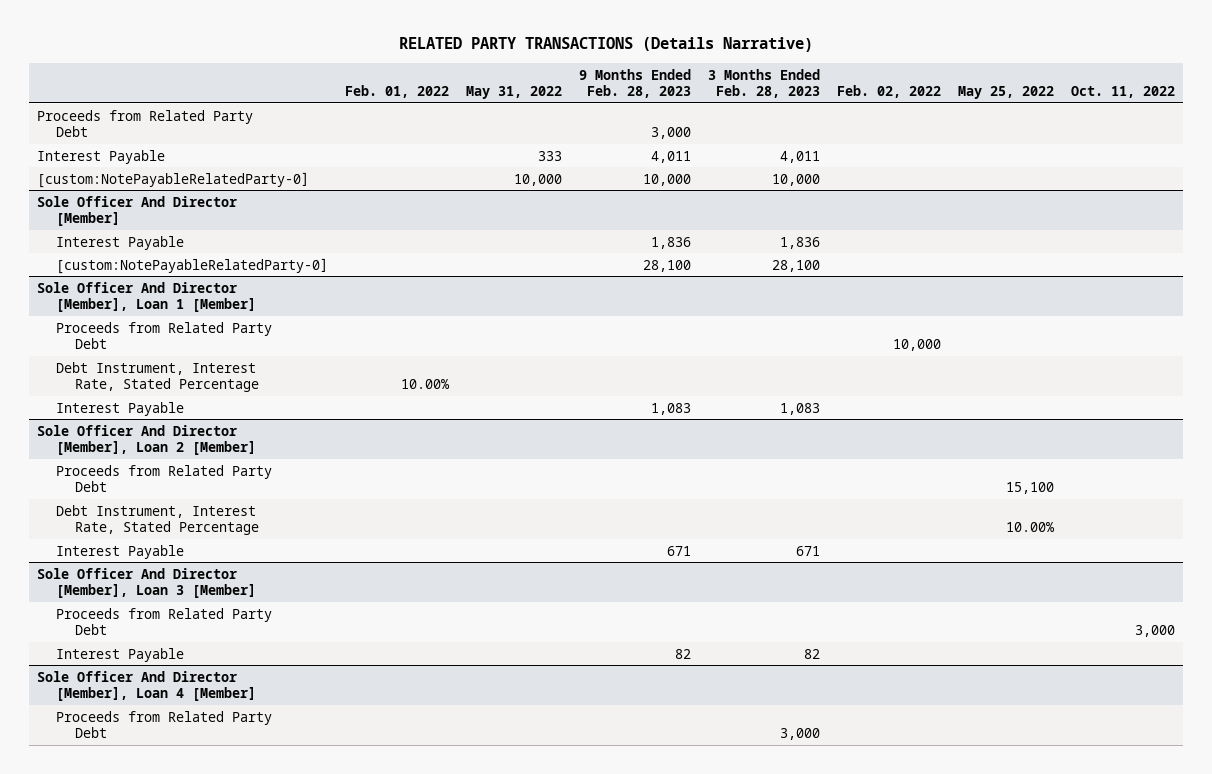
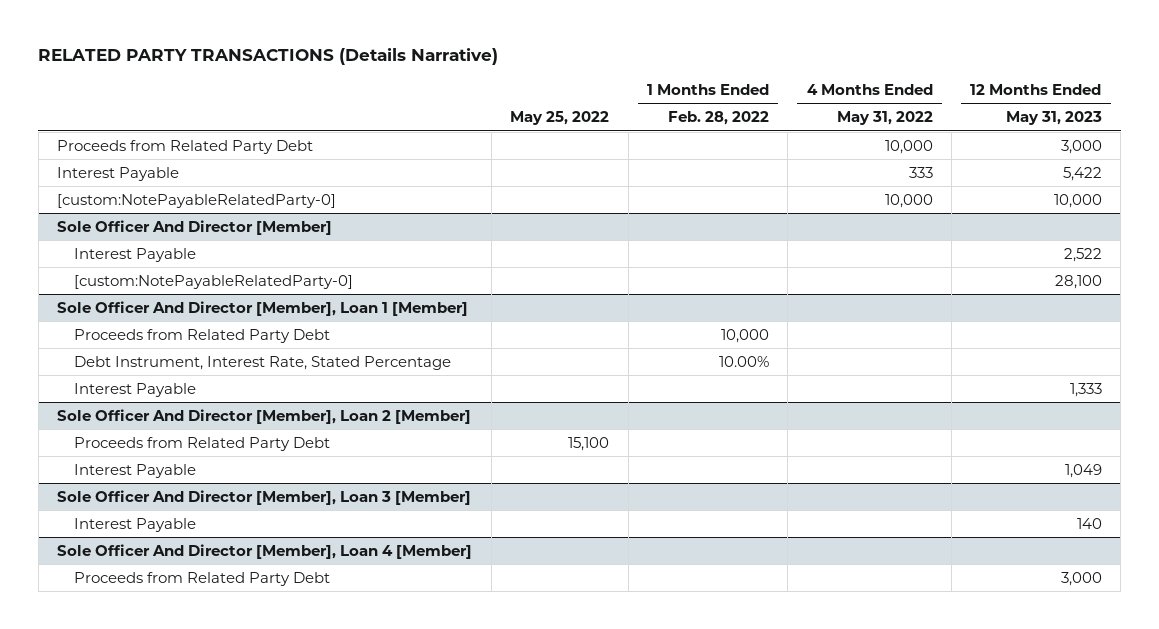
- | Feb. 01, 2022 | May 31, 2022 | 9 Months Ended Feb. 28, 2023 | 3 Months Ended Feb. 28, 2023 | Feb. 02, 2022 | May 25, 2022 | Oct. 11, 2022
+ | May 25, 2022 | 1 Months Ended Feb. 28, 2022 | 4 Months Ended May 31, 2022 | 12 Months Ended May 31, 2023
@ Sole Officer And Director [Member], Loan 2 [Member]
- Debt Instrument, Interest Rate, Stated Percentage | | | | | | 10.00% |
@ Sole Officer And Director [Member], Loan 3 [Member]
- Proceeds from Related Party Debt | | | | | | | 3,000

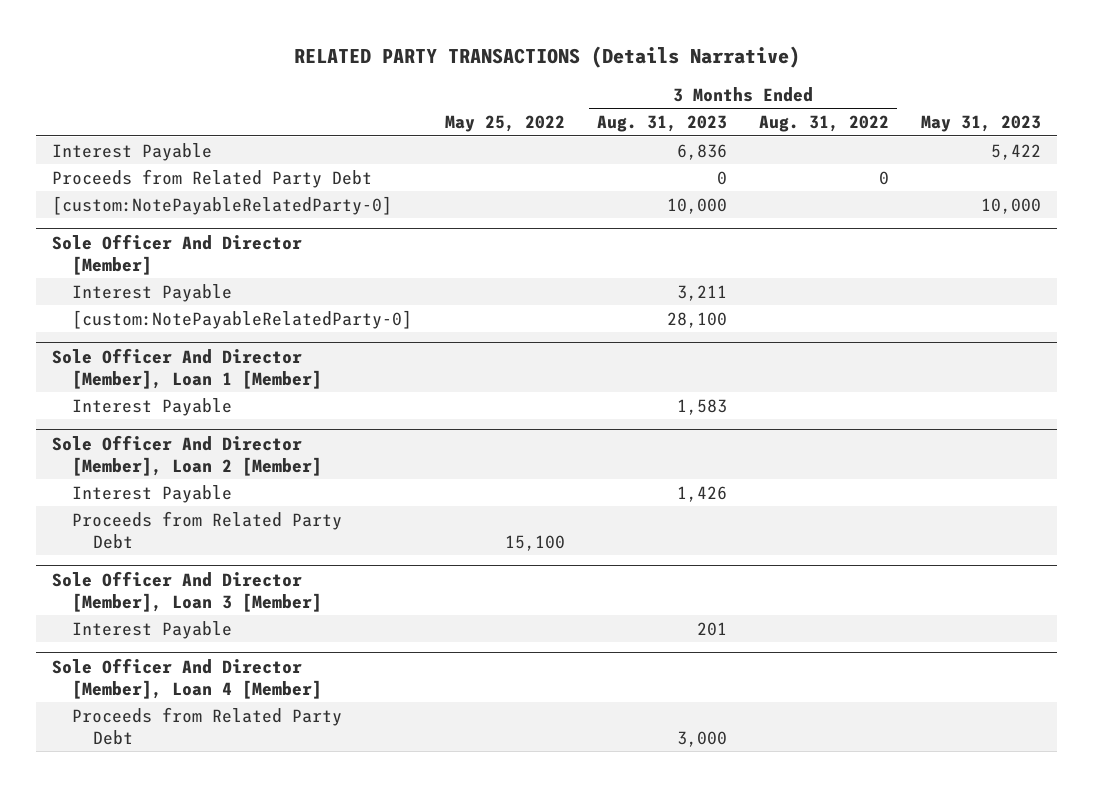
- | May 25, 2022 | 1 Months Ended Feb. 28, 2022 | 4 Months Ended May 31, 2022 | 12 Months Ended May 31, 2023
+ | May 25, 2022 | 3 Months Ended Aug. 31, 2023 | 3 Months Ended Aug. 31, 2022 | May 31, 2023
moved down: Proceeds from Related Party Debt | | 0 | 0 |
@ Sole Officer And Director [Member], Loan 1 [Member]
- Proceeds from Related Party Debt | | 10,000 | |
- Debt Instrument, Interest Rate, Stated Percentage | | 10.00% | |
@ Sole Officer And Director [Member], Loan 2 [Member]
moved down: Proceeds from Related Party Debt | 15,100 | | |

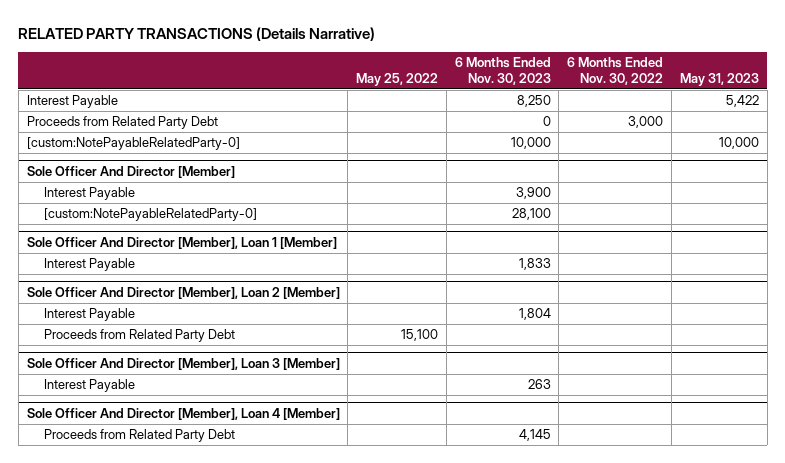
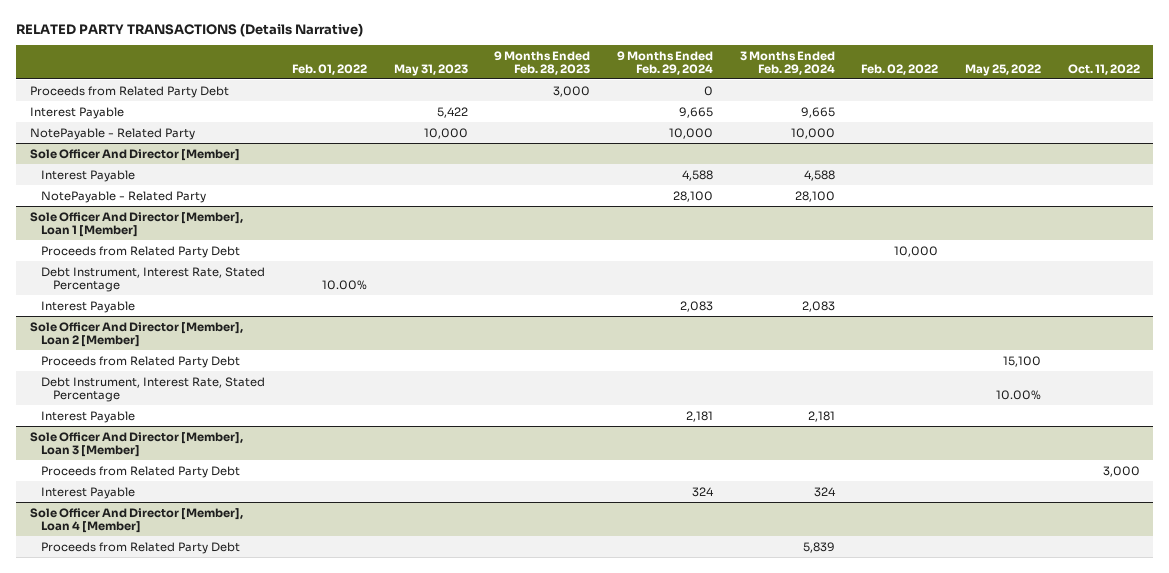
- | May 25, 2022 | 6 Months Ended Nov. 30, 2023 | 6 Months Ended Nov. 30, 2022 | May 31, 2023
+ | Feb. 01, 2022 | May 31, 2023 | 9 Months Ended Feb. 28, 2023 | 9 Months Ended Feb. 29, 2024 | 3 Months Ended Feb. 29, 2024 | Feb. 02, 2022 | May 25, 2022 | Oct. 11, 2022
- [custom:NotePayableRelatedParty-0] | | 10,000 | | 10,000
moved down: Interest Payable | | 5,422 | | 9,665 | 9,665 | | |
+ NotePayable - Related Party | | 10,000 | | 10,000 | 10,000 | | |
@ Sole Officer And Director [Member]
- [custom:NotePayableRelatedParty-0] | | 28,100 | |
+ NotePayable - Related Party | | | | 28,100 | 28,100 | | |
@ Sole Officer And Director [Member], Loan 1 [Member]
+ Proceeds from Related Party Debt | | | | | | 10,000 | |
+ Debt Instrument, Interest Rate, Stated Percentage | 10.00% | | | | | | |
@ Sole Officer And Director [Member], Loan 2 [Member]
+ Debt Instrument, Interest Rate, Stated Percentage | | | | | | | 10.00% |
moved down: Interest Payable | | | | 2,181 | 2,181 | | |
@ Sole Officer And Director [Member], Loan 3 [Member]
+ Proceeds from Related Party Debt | | | | | | | | 3,000

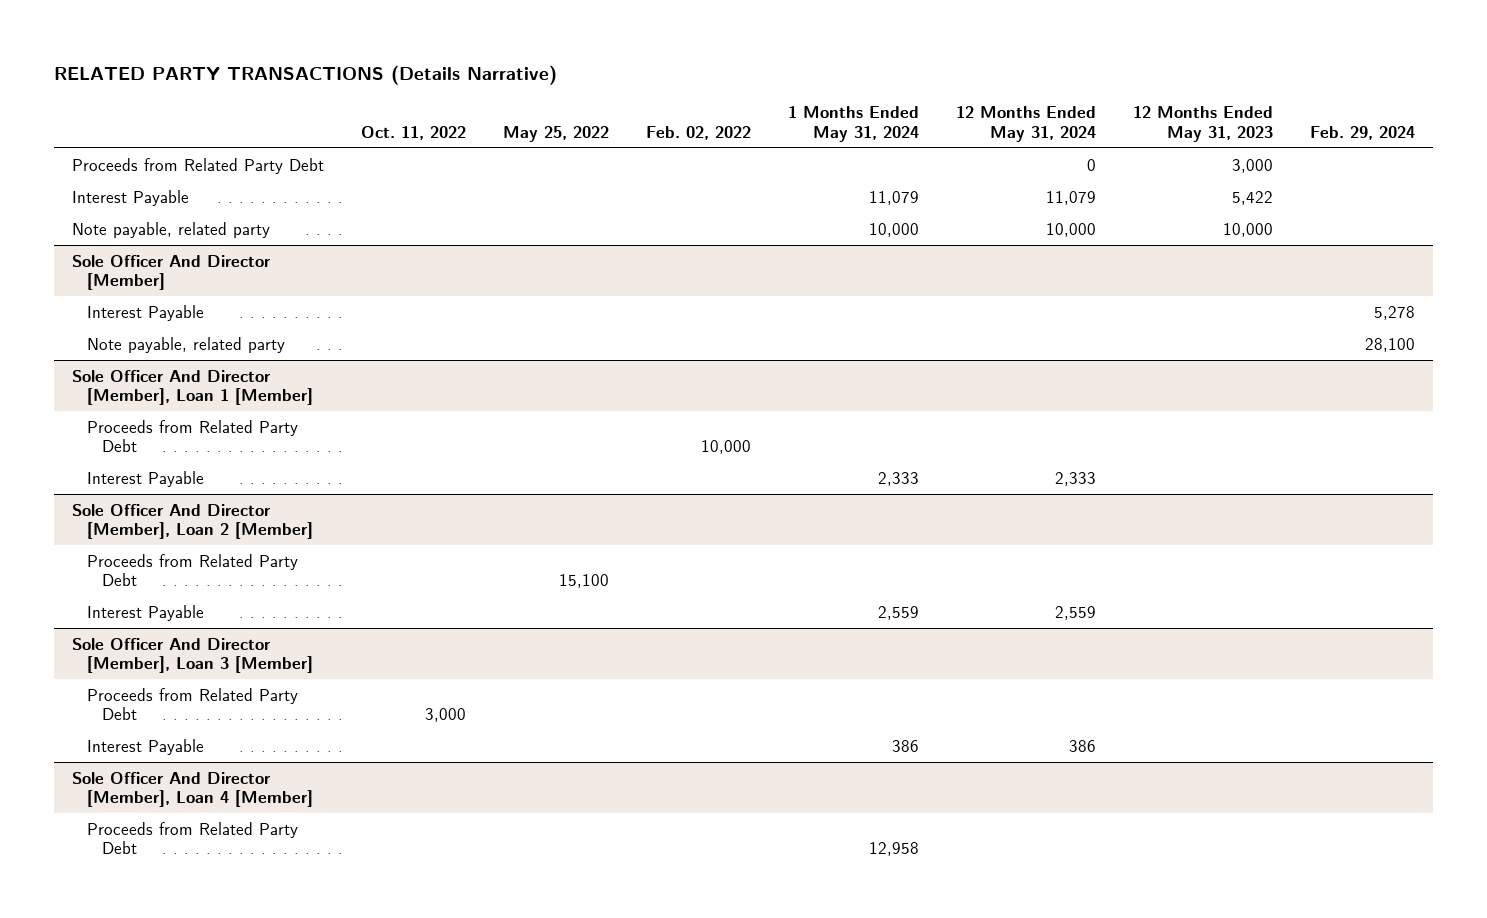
- | Feb. 01, 2022 | May 31, 2023 | 9 Months Ended Feb. 28, 2023 | 9 Months Ended Feb. 29, 2024 | 3 Months Ended Feb. 29, 2024 | Feb. 02, 2022 | May 25, 2022 | Oct. 11, 2022
+ | Oct. 11, 2022 | May 25, 2022 | Feb. 02, 2022 | 1 Months Ended May 31, 2024 | 12 Months Ended May 31, 2024 | 12 Months Ended May 31, 2023 | Feb. 29, 2024
- NotePayable - Related Party | | 10,000 | | 10,000 | 10,000 | | |
+ Note payable, related party | | | | 10,000 | 10,000 | 10,000 |
@ Sole Officer And Director [Member]
- NotePayable - Related Party | | | | 28,100 | 28,100 | | |
+ Note payable, related party | | | | | | | 28,100
@ Sole Officer And Director [Member], Loan 1 [Member]
- Debt Instrument, Interest Rate, Stated Percentage | 10.00% | | | | | | |
@ Sole Officer And Director [Member], Loan 2 [Member]
- Debt Instrument, Interest Rate, Stated Percentage | | | | | | | 10.00% |

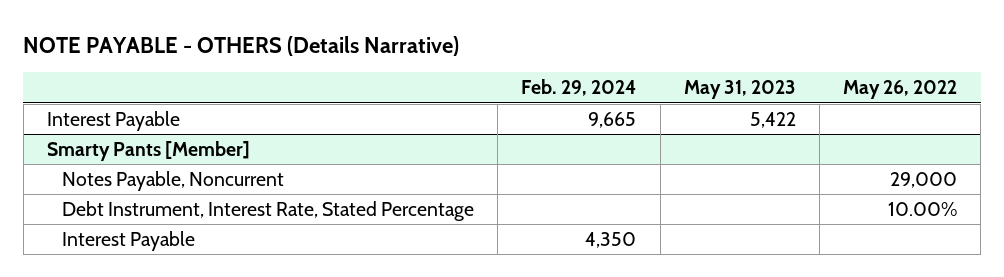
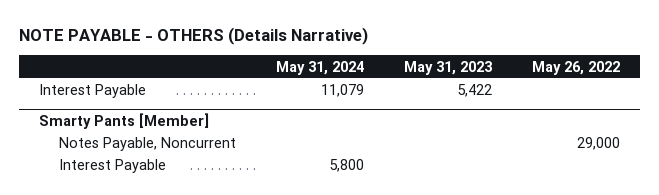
- | Feb. 29, 2024 | May 31, 2023 | May 26, 2022
+ | May 31, 2024 | May 31, 2023 | May 26, 2022
@ Smarty Pants [Member]
- Debt Instrument, Interest Rate, Stated Percentage | | | 10.00%

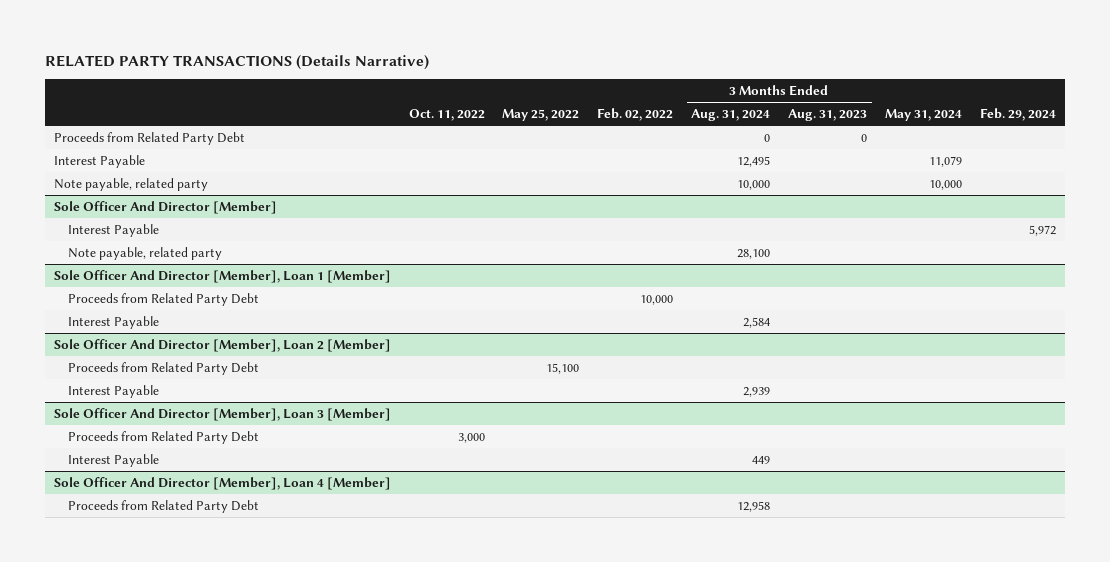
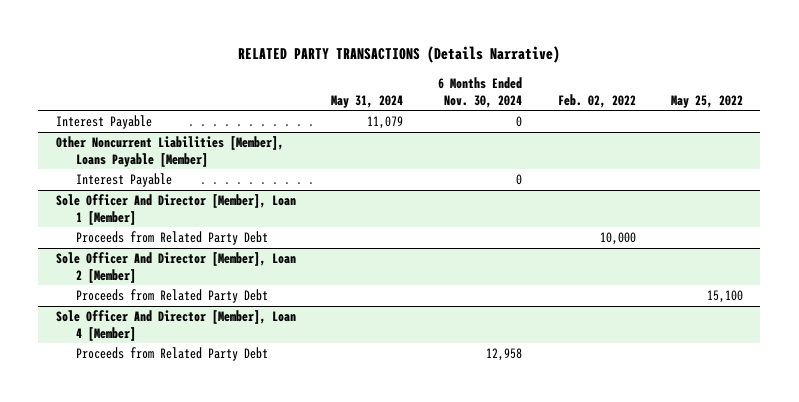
- | Oct. 11, 2022 | May 25, 2022 | Feb. 02, 2022 | 3 Months Ended Aug. 31, 2024 | 3 Months Ended Aug. 31, 2023 | May 31, 2024 | Feb. 29, 2024
+ | May 31, 2024 | 6 Months Ended Nov. 30, 2024 | Feb. 02, 2022 | May 25, 2022
- Proceeds from Related Party Debt | | | | 0 | 0 | |
- Note payable, related party | | | | 10,000 | | 10,000 |
- Sole Officer And Director [Member]
- Interest Payable | | | | | | | 5,972
- Note payable, related party | | | | 28,100 | | |
+ Other Noncurrent Liabilities [Member], Loans Payable [Member]
+ Interest Payable | | 0 | |
@ Sole Officer And Director [Member], Loan 1 [Member]
- Interest Payable | | | | 2,584 | | |
@ Sole Officer And Director [Member], Loan 2 [Member]
- Interest Payable | | | | 2,939 | | |
- Sole Officer And Director [Member], Loan 3 [Member]
- Proceeds from Related Party Debt | 3,000 | | | | | |
- Interest Payable | | | | 449 | | |

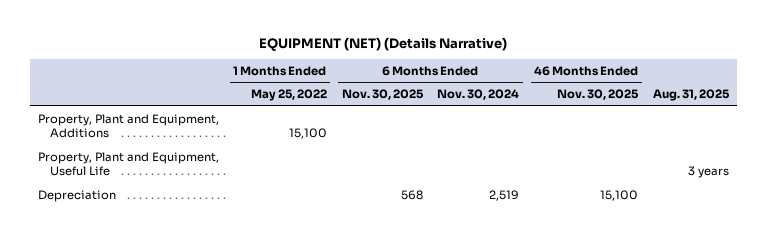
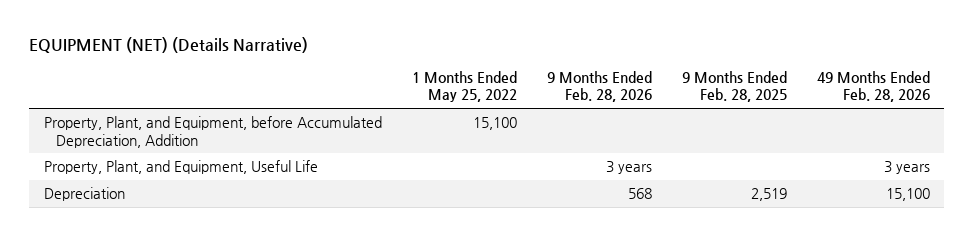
- | 1 Months Ended May 25, 2022 | 6 Months Ended Nov. 30, 2025 | 6 Months Ended Nov. 30, 2024 | 46 Months Ended Nov. 30, 2025 | Aug. 31, 2025
+ | 1 Months Ended May 25, 2022 | 9 Months Ended Feb. 28, 2026 | 9 Months Ended Feb. 28, 2025 | 49 Months Ended Feb. 28, 2026
- Property, Plant and Equipment, Additions | 15,100 | | | |
- Property, Plant and Equipment, Useful Life | | | | | 3 years
+ Property, Plant, and Equipment, before Accumulated Depreciation, Addition | 15,100 | | |
+ Property, Plant, and Equipment, Useful Life | | 3 years | | 3 years

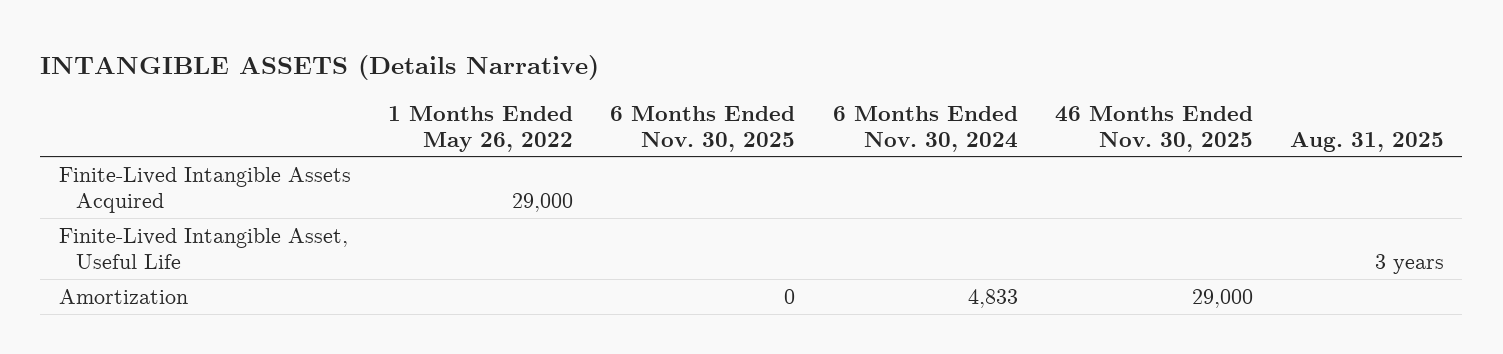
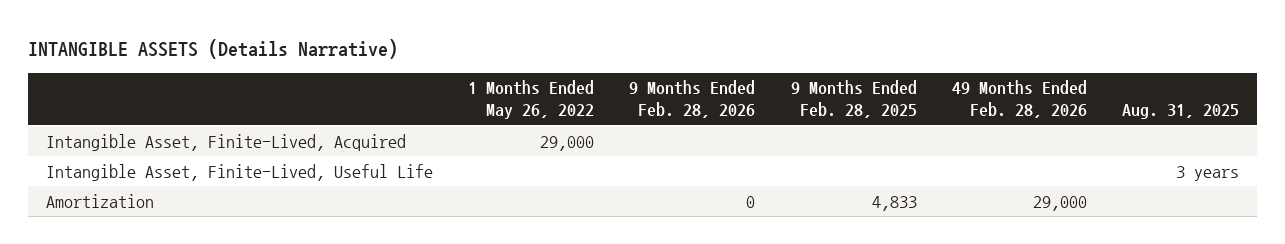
- | 1 Months Ended May 26, 2022 | 6 Months Ended Nov. 30, 2025 | 6 Months Ended Nov. 30, 2024 | 46 Months Ended Nov. 30, 2025 | Aug. 31, 2025
+ | 1 Months Ended May 26, 2022 | 9 Months Ended Feb. 28, 2026 | 9 Months Ended Feb. 28, 2025 | 49 Months Ended Feb. 28, 2026 | Aug. 31, 2025
- Finite-Lived Intangible Assets Acquired | 29,000 | | | |
- Finite-Lived Intangible Asset, Useful Life | | | | | 3 years
+ Intangible Asset, Finite-Lived, Acquired | 29,000 | | | |
+ Intangible Asset, Finite-Lived, Useful Life | | | | | 3 years

